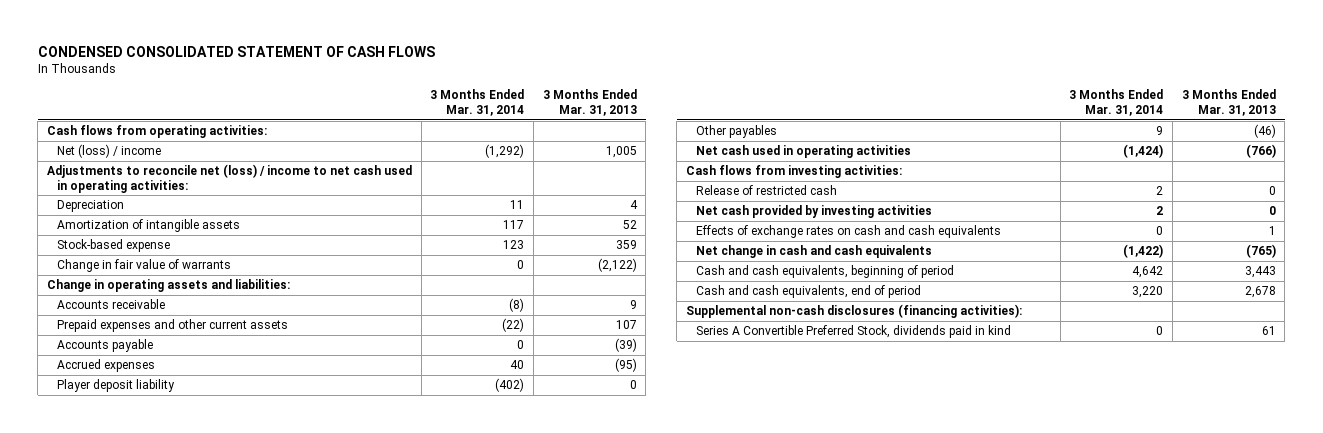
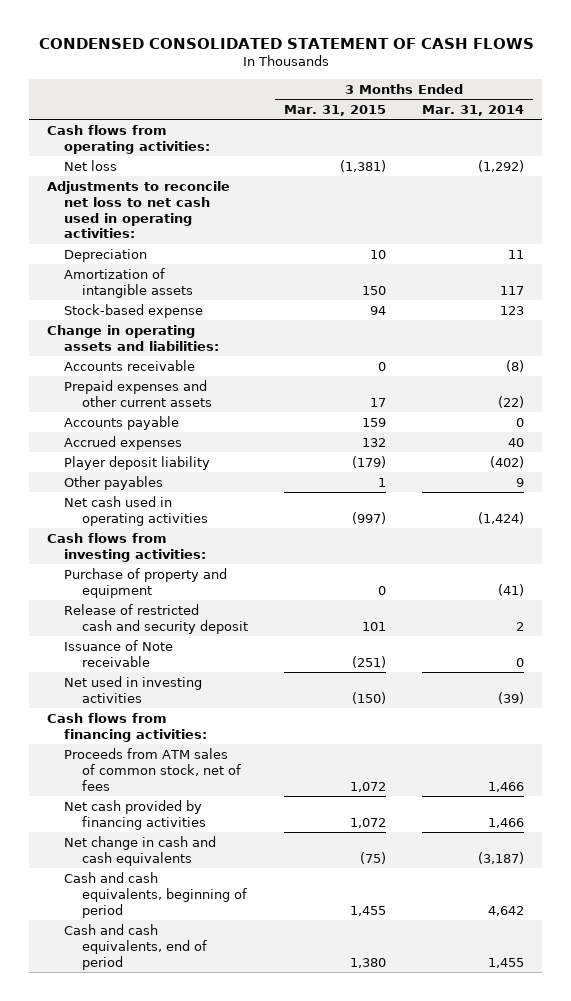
- | 3 Months Ended Mar. 31, 2014 | 3 Months Ended Mar. 31, 2013
+ | 3 Months Ended Mar. 31, 2015 | 3 Months Ended Mar. 31, 2014
- Net (loss) / income | (1,292) | 1,005
- Adjustments to reconcile net (loss) / income to net cash used in operating activities:
+ Net loss | (1,381) | (1,292)
+ Adjustments to reconcile net loss to net cash used in operating activities:
- Change in fair value of warrants | 0 | (2,122)
- Release of restricted cash | 2 | 0
- Net cash provided by investing activities | 2 | 0
- Effects of exchange rates on cash and cash equivalents | 0 | 1
- Net change in cash and cash equivalents | (1,422) | (765)
+ Purchase of property and equipment | 0 | (41)
+ Release of restricted cash and security deposit | 101 | 2
+ Issuance of Note receivable | (251) | 0
+ Net used in investing activities | (150) | (39)
+ Cash flows from financing activities:
+ Proceeds from ATM sales of common stock, net of fees | 1,072 | 1,466
+ Net cash provided by financing activities | 1,072 | 1,466
+ Net change in cash and cash equivalents | (75) | (3,187)
- Cash and cash equivalents, end of period | 3,220 | 2,678
- Supplemental non-cash disclosures (financing activities):
- Series A Convertible Preferred Stock, dividends paid in kind | 0 | 61
+ Cash and cash equivalents, end of period | 1,380 | 1,455

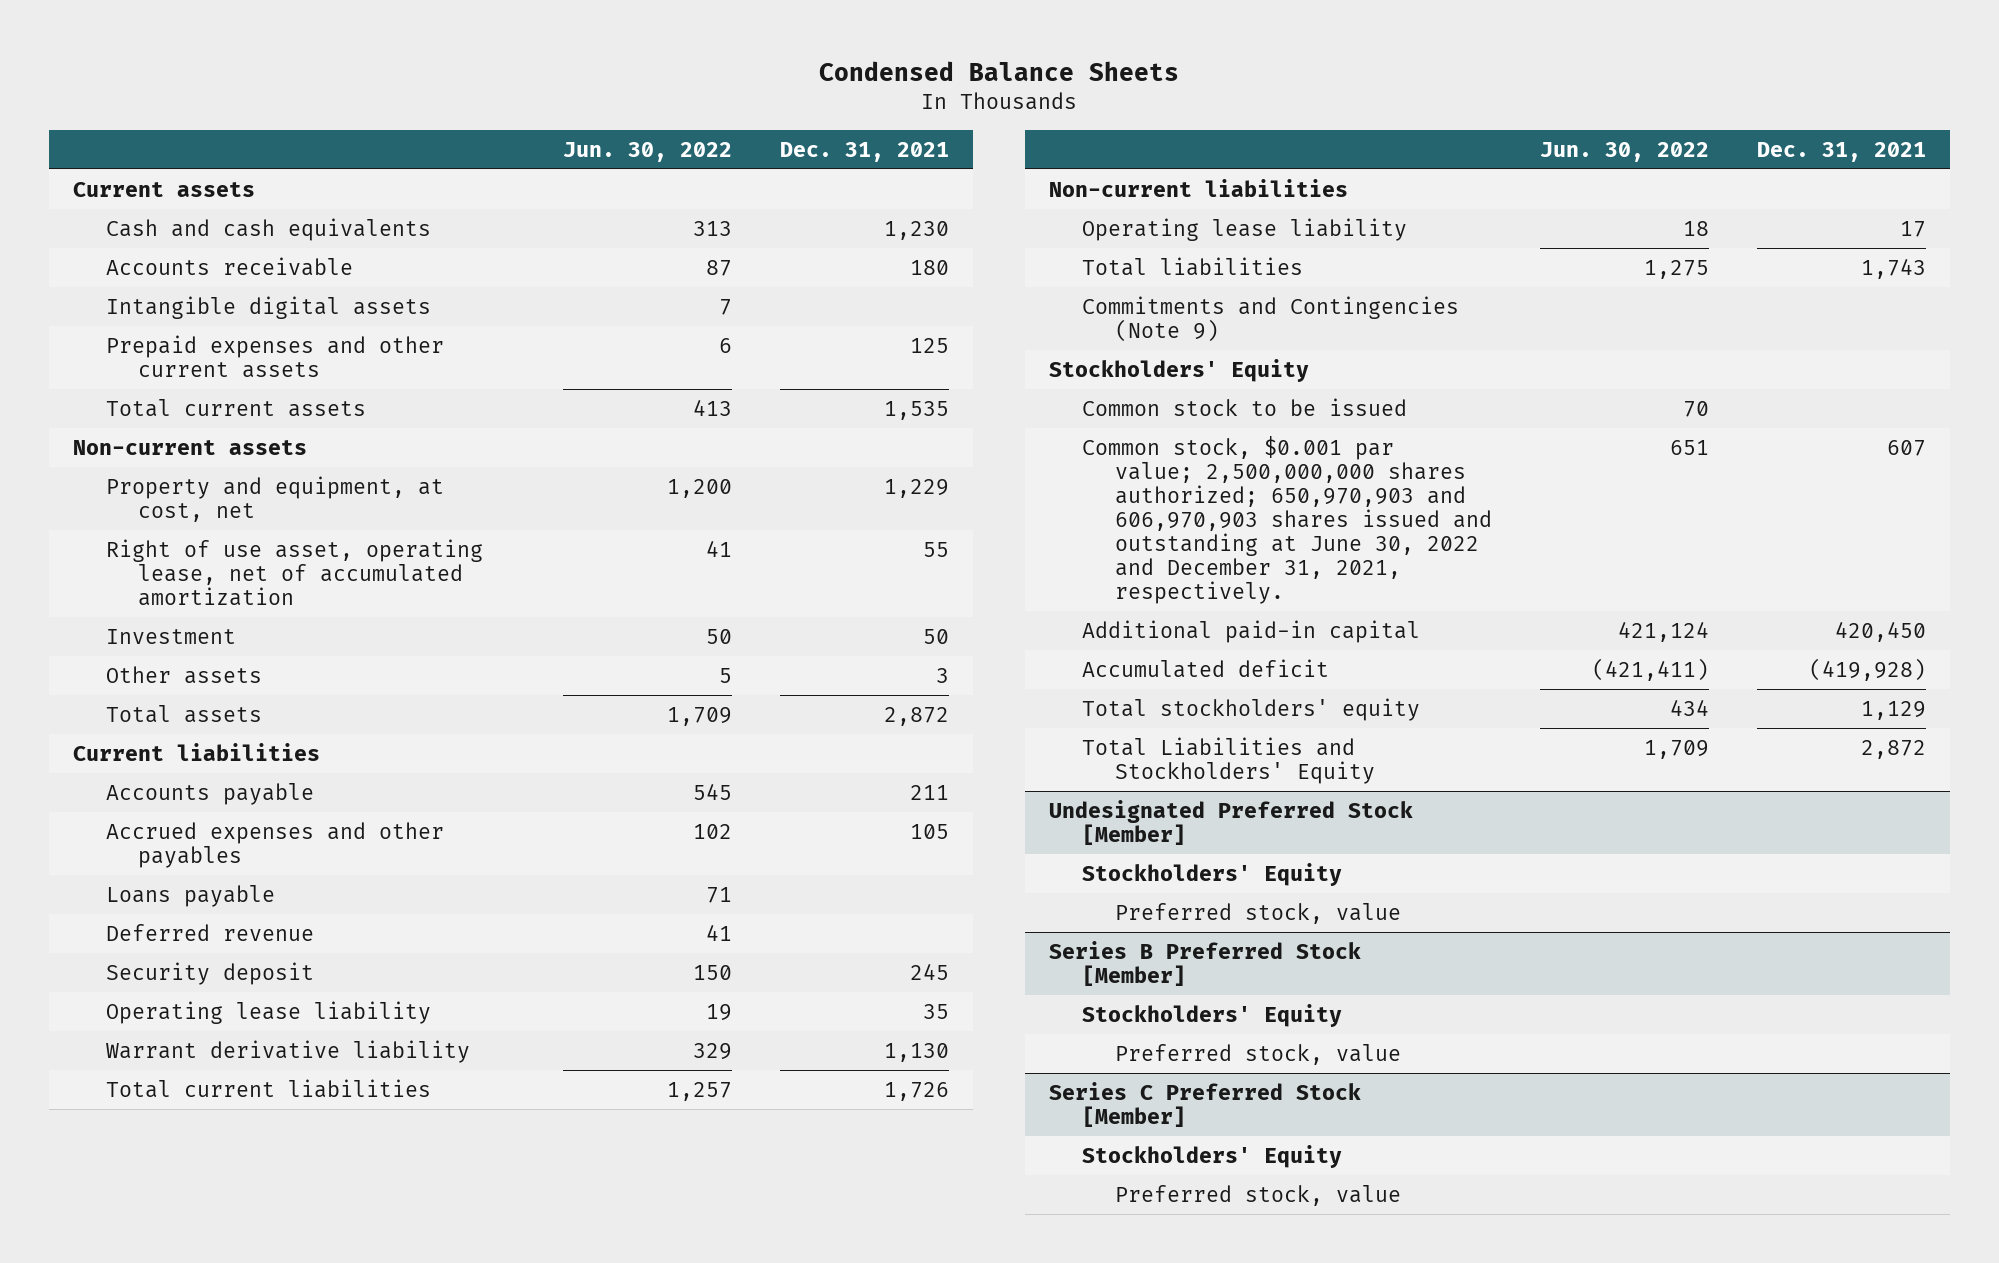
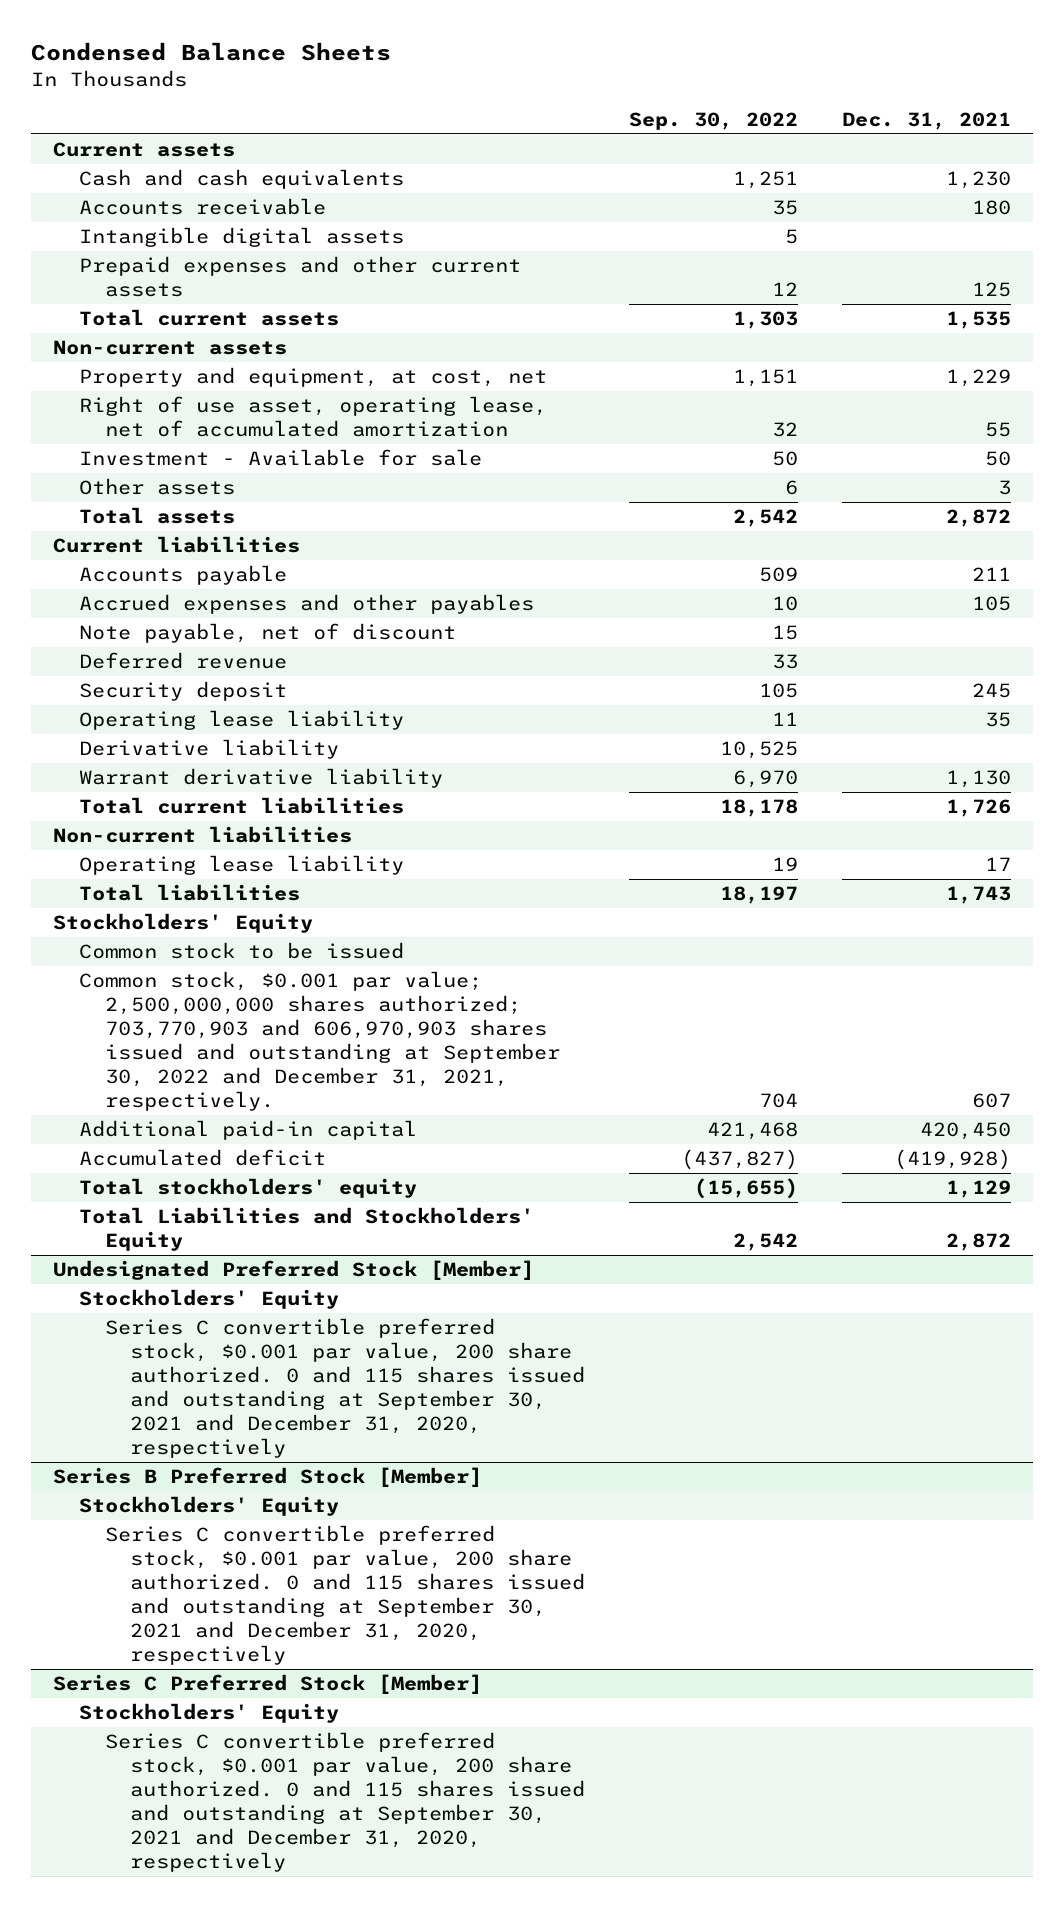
- | Jun. 30, 2022 | Dec. 31, 2021
+ | Sep. 30, 2022 | Dec. 31, 2021
- Investment | 50 | 50
+ Investment - Available for sale | 50 | 50
- Loans payable | 71 |
+ Note payable, net of discount | 15 |
+ Derivative liability | 10,525 |
- Commitments and Contingencies (Note 9)
- Common stock, $0.001 par value; 2,500,000,000 shares authorized; 650,970,903 and 606,970,903 shares issued and outstanding at June 30, 2022 and December 31, 2021, respectively. | 651 | 607
+ Common stock, $0.001 par value; 2,500,000,000 shares authorized; 703,770,903 and 606,970,903 shares issued and outstanding at September 30, 2022 and December 31, 2021, respectively. | 704 | 607
@ Undesignated Preferred Stock [Member]
- Preferred stock, value
+ Series C convertible preferred stock, $0.001 par value, 200 share authorized. 0 and 115 shares issued and outstanding at September 30, 2021 and December 31, 2020, respectively
@ Series B Preferred Stock [Member]
- Preferred stock, value
+ Series C convertible preferred stock, $0.001 par value, 200 share authorized. 0 and 115 shares issued and outstanding at September 30, 2021 and December 31, 2020, respectively
@ Series C Preferred Stock [Member]
- Preferred stock, value
+ Series C convertible preferred stock, $0.001 par value, 200 share authorized. 0 and 115 shares issued and outstanding at September 30, 2021 and December 31, 2020, respectively

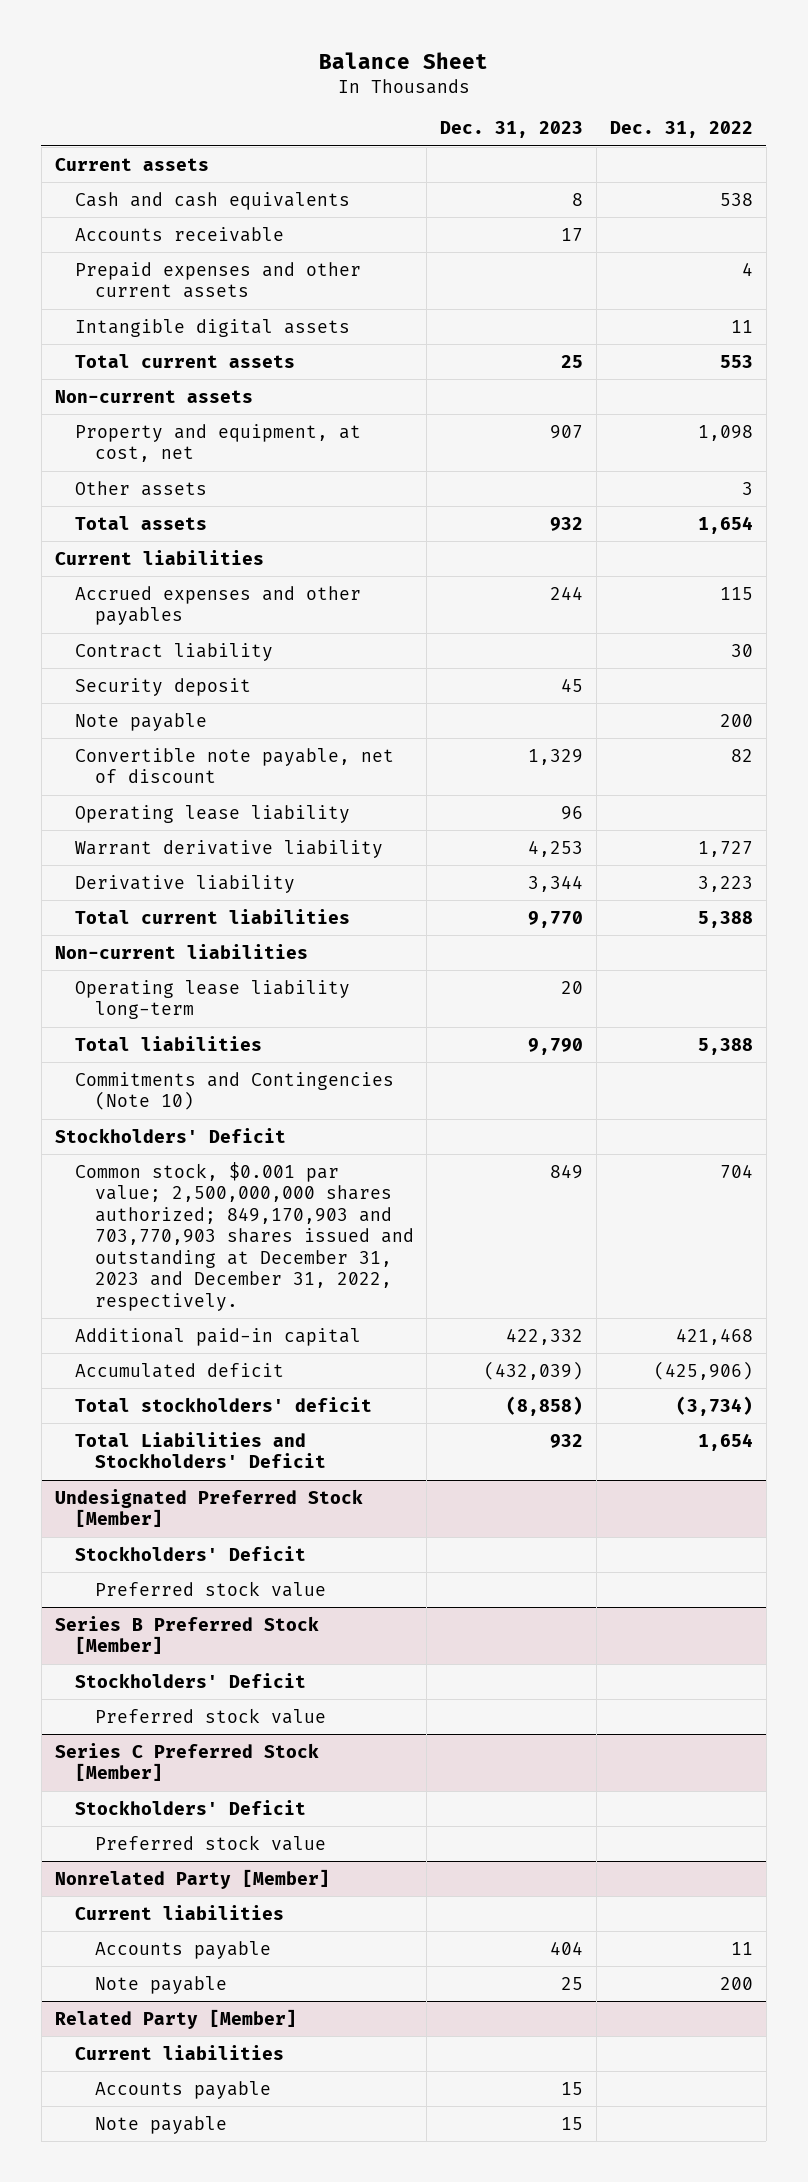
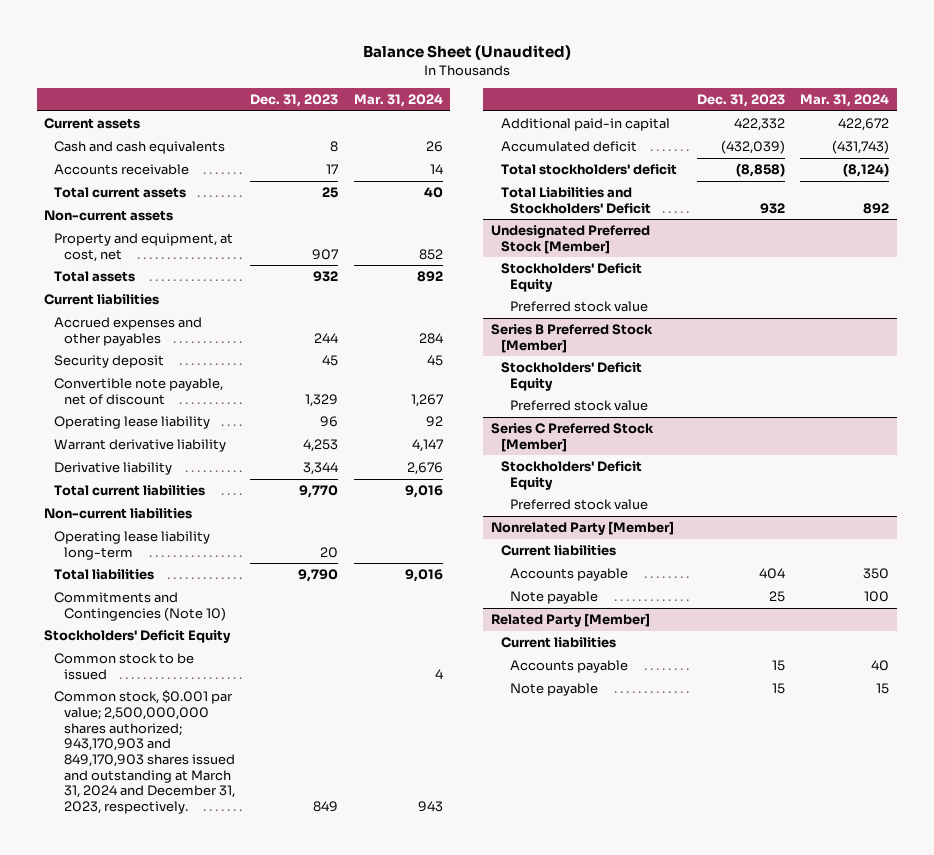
- Balance Sheet
+ Balance Sheet (Unaudited)
- | Dec. 31, 2023 | Dec. 31, 2022
+ | Dec. 31, 2023 | Mar. 31, 2024
- Prepaid expenses and other current assets | | 4
- Intangible digital assets | | 11
- Other assets | | 3
- Contract liability | | 30
- Note payable | | 200
- Stockholders' Deficit
- Common stock, $0.001 par value; 2,500,000,000 shares authorized; 849,170,903 and 703,770,903 shares issued and outstanding at December 31, 2023 and December 31, 2022, respectively. | 849 | 704
+ Stockholders' Deficit Equity
+ Common stock to be issued | | 4
+ Common stock, $0.001 par value; 2,500,000,000 shares authorized; 943,170,903 and 849,170,903 shares issued and outstanding at March 31, 2024 and December 31, 2023, respectively. | 849 | 943
@ Undesignated Preferred Stock [Member]
- Stockholders' Deficit
+ Stockholders' Deficit Equity
@ Series B Preferred Stock [Member]
- Stockholders' Deficit
+ Stockholders' Deficit Equity
@ Series C Preferred Stock [Member]
- Stockholders' Deficit
+ Stockholders' Deficit Equity

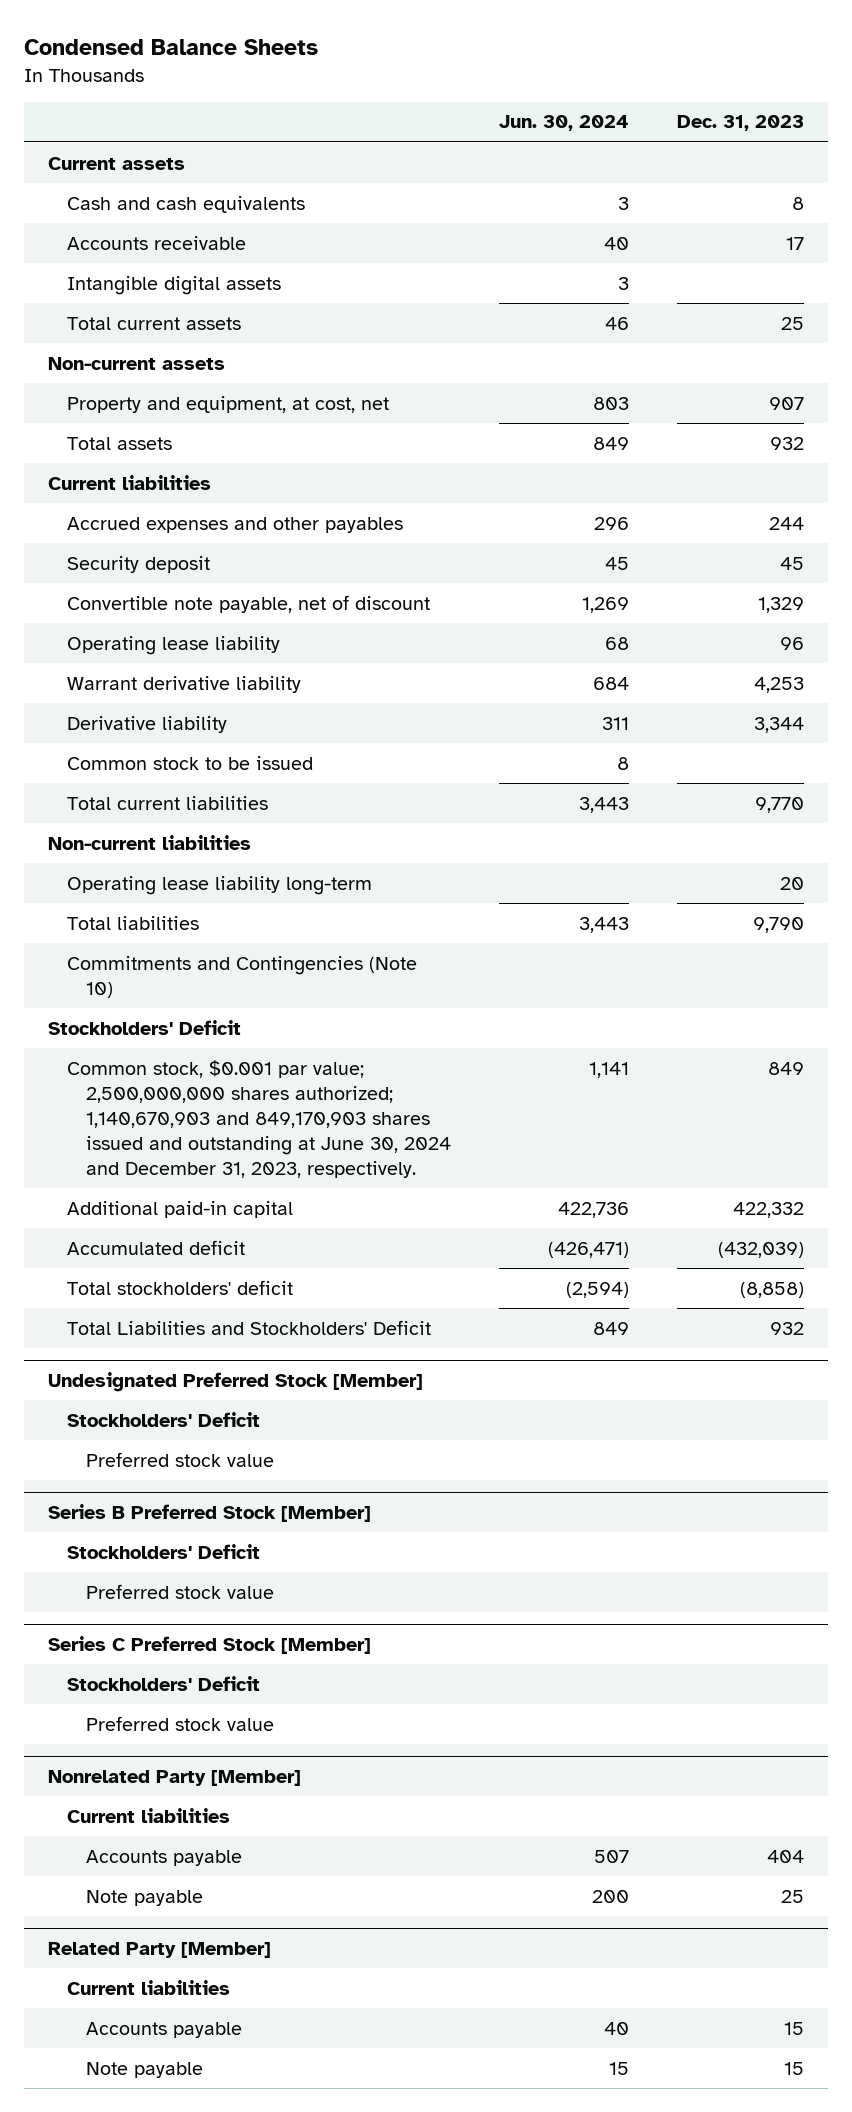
- Balance Sheet (Unaudited)
+ Condensed Balance Sheets
- | Dec. 31, 2023 | Mar. 31, 2024
+ | Jun. 30, 2024 | Dec. 31, 2023
+ Intangible digital assets | 3 |
moved up: Common stock to be issued | 8 |
- Stockholders' Deficit Equity
- Common stock, $0.001 par value; 2,500,000,000 shares authorized; 943,170,903 and 849,170,903 shares issued and outstanding at March 31, 2024 and December 31, 2023, respectively. | 849 | 943
+ Stockholders' Deficit
+ Common stock, $0.001 par value; 2,500,000,000 shares authorized; 1,140,670,903 and 849,170,903 shares issued and outstanding at June 30, 2024 and December 31, 2023, respectively. | 1,141 | 849
@ Undesignated Preferred Stock [Member]
- Stockholders' Deficit Equity
+ Stockholders' Deficit
@ Series B Preferred Stock [Member]
- Stockholders' Deficit Equity
+ Stockholders' Deficit
@ Series C Preferred Stock [Member]
- Stockholders' Deficit Equity
+ Stockholders' Deficit

